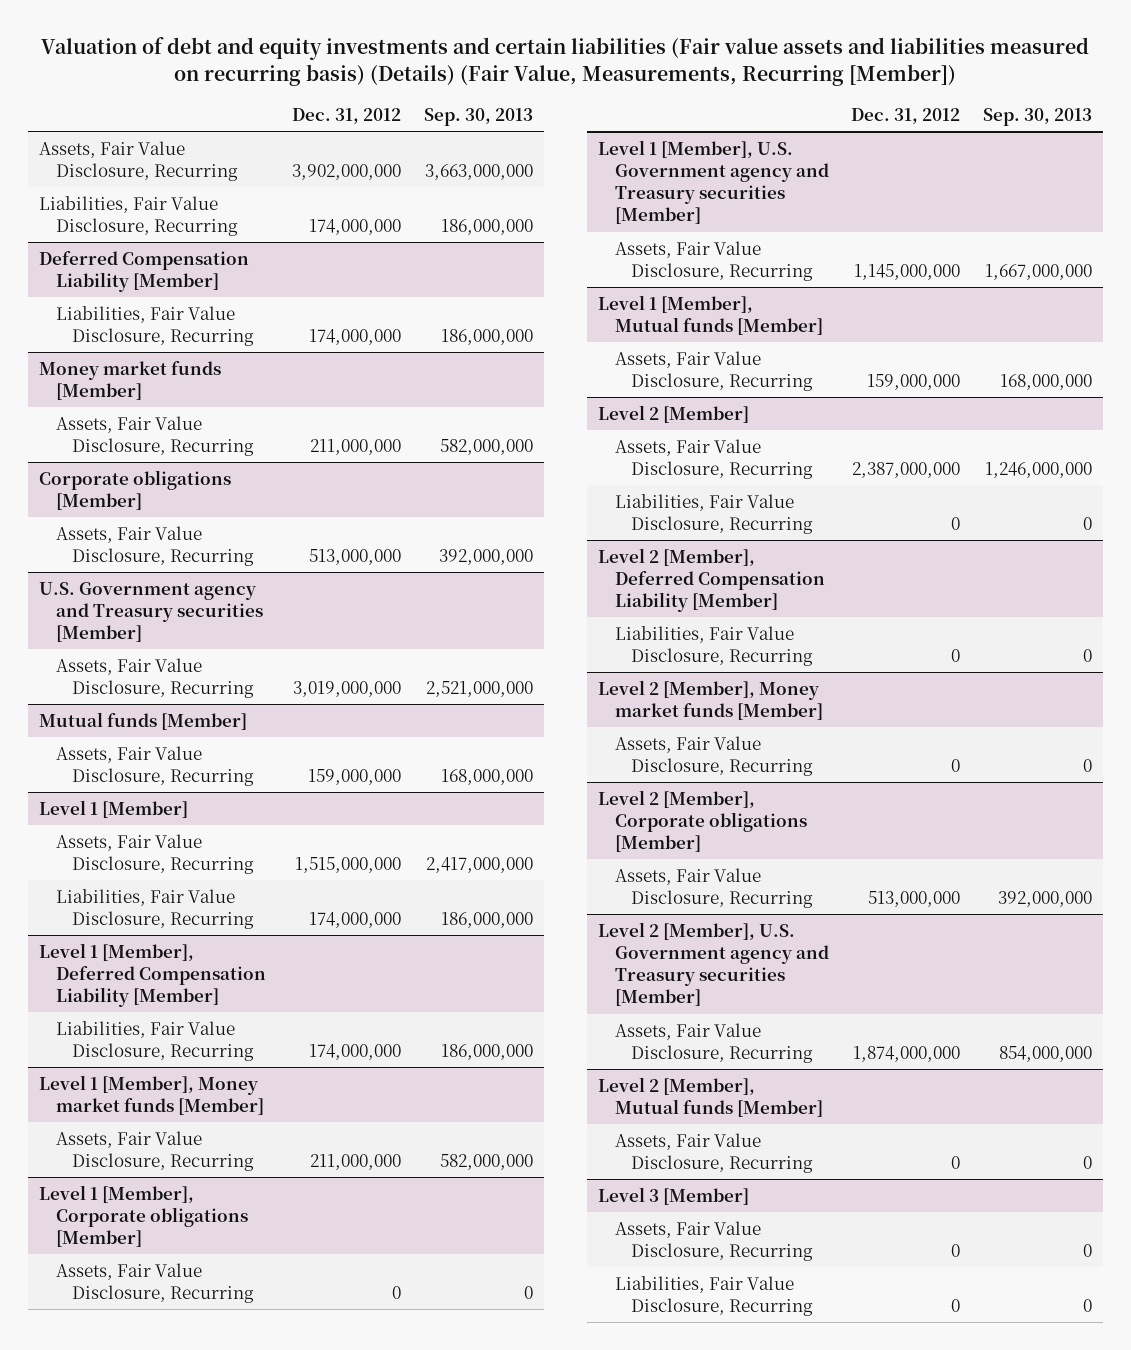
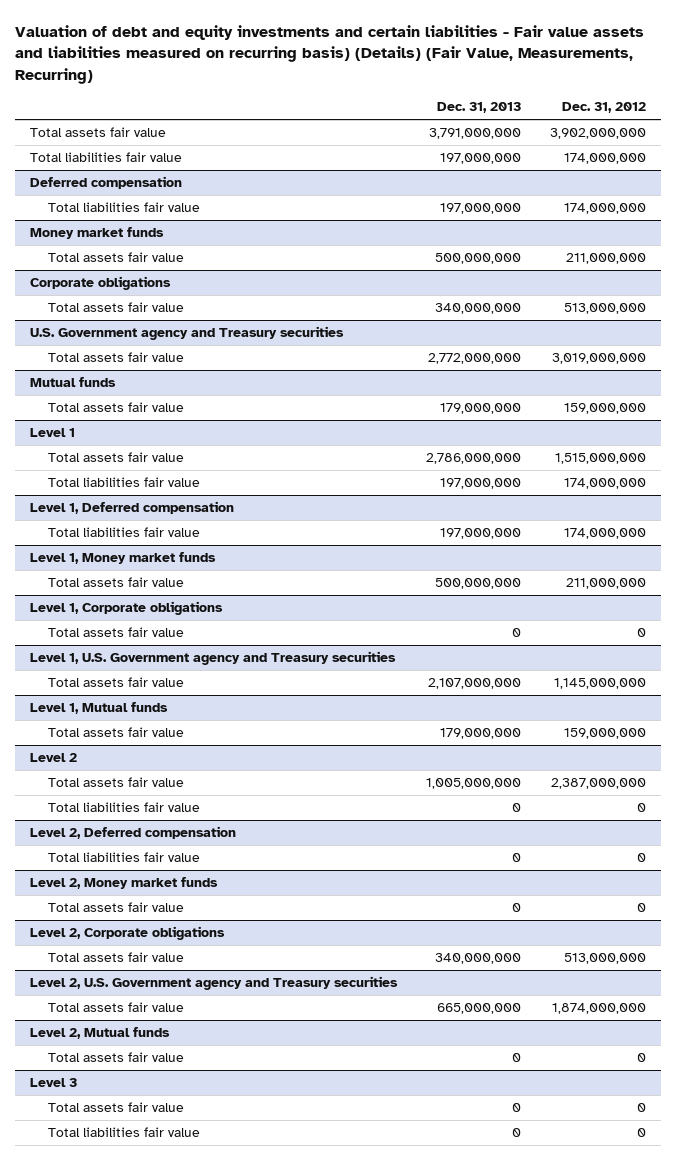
- Valuation of debt and equity investments and certain liabilities (Fair value assets and liabilities measured on recurring basis) (Details) (Fair Value, Measurements, Recurring [Member])
+ Valuation of debt and equity investments and certain liabilities - Fair value assets and liabilities measured on recurring basis) (Details) (Fair Value, Measurements, Recurring)
- | Dec. 31, 2012 | Sep. 30, 2013
+ | Dec. 31, 2013 | Dec. 31, 2012
- Assets, Fair Value Disclosure, Recurring | 3,902,000,000 | 3,663,000,000
- Liabilities, Fair Value Disclosure, Recurring | 174,000,000 | 186,000,000
- Deferred Compensation Liability [Member]
- Liabilities, Fair Value Disclosure, Recurring | 174,000,000 | 186,000,000
- Money market funds [Member]
- Assets, Fair Value Disclosure, Recurring | 211,000,000 | 582,000,000
- Corporate obligations [Member]
- Assets, Fair Value Disclosure, Recurring | 513,000,000 | 392,000,000
- U.S. Government agency and Treasury securities [Member]
- Assets, Fair Value Disclosure, Recurring | 3,019,000,000 | 2,521,000,000
- Mutual funds [Member]
- Assets, Fair Value Disclosure, Recurring | 159,000,000 | 168,000,000
- Level 1 [Member]
- Assets, Fair Value Disclosure, Recurring | 1,515,000,000 | 2,417,000,000
- Liabilities, Fair Value Disclosure, Recurring | 174,000,000 | 186,000,000
- Level 1 [Member], Deferred Compensation Liability [Member]
- Liabilities, Fair Value Disclosure, Recurring | 174,000,000 | 186,000,000
- Level 1 [Member], Money market funds [Member]
- Assets, Fair Value Disclosure, Recurring | 211,000,000 | 582,000,000
- Level 1 [Member], Corporate obligations [Member]
- Assets, Fair Value Disclosure, Recurring | 0 | 0
- Level 1 [Member], U.S. Government agency and Treasury securities [Member]
- Assets, Fair Value Disclosure, Recurring | 1,145,000,000 | 1,667,000,000
- Level 1 [Member], Mutual funds [Member]
- Assets, Fair Value Disclosure, Recurring | 159,000,000 | 168,000,000
- Level 2 [Member]
- Assets, Fair Value Disclosure, Recurring | 2,387,000,000 | 1,246,000,000
- Liabilities, Fair Value Disclosure, Recurring | 0 | 0
- Level 2 [Member], Deferred Compensation Liability [Member]
- Liabilities, Fair Value Disclosure, Recurring | 0 | 0
- Level 2 [Member], Money market funds [Member]
- Assets, Fair Value Disclosure, Recurring | 0 | 0
- Level 2 [Member], Corporate obligations [Member]
- Assets, Fair Value Disclosure, Recurring | 513,000,000 | 392,000,000
- Level 2 [Member], U.S. Government agency and Treasury securities [Member]
- Assets, Fair Value Disclosure, Recurring | 1,874,000,000 | 854,000,000
- Level 2 [Member], Mutual funds [Member]
- Assets, Fair Value Disclosure, Recurring | 0 | 0
- Level 3 [Member]
- Assets, Fair Value Disclosure, Recurring | 0 | 0
- Liabilities, Fair Value Disclosure, Recurring | 0 | 0
+ Total assets fair value | 3,791,000,000 | 3,902,000,000
+ Total liabilities fair value | 197,000,000 | 174,000,000
+ Deferred compensation
+ Total liabilities fair value | 197,000,000 | 174,000,000
+ Money market funds
+ Total assets fair value | 500,000,000 | 211,000,000
+ Corporate obligations
+ Total assets fair value | 340,000,000 | 513,000,000
+ U.S. Government agency and Treasury securities
+ Total assets fair value | 2,772,000,000 | 3,019,000,000
+ Mutual funds
+ Total assets fair value | 179,000,000 | 159,000,000
+ Level 1
+ Total assets fair value | 2,786,000,000 | 1,515,000,000
+ Total liabilities fair value | 197,000,000 | 174,000,000
+ Level 1, Deferred compensation
+ Total liabilities fair value | 197,000,000 | 174,000,000
+ Level 1, Money market funds
+ Total assets fair value | 500,000,000 | 211,000,000
+ Level 1, Corporate obligations
+ Total assets fair value | 0 | 0
+ Level 1, U.S. Government agency and Treasury securities
+ Total assets fair value | 2,107,000,000 | 1,145,000,000
+ Level 1, Mutual funds
+ Total assets fair value | 179,000,000 | 159,000,000
+ Level 2
+ Total assets fair value | 1,005,000,000 | 2,387,000,000
+ Total liabilities fair value | 0 | 0
+ Level 2, Deferred compensation
+ Total liabilities fair value | 0 | 0
+ Level 2, Money market funds
+ Total assets fair value | 0 | 0
+ Level 2, Corporate obligations
+ Total assets fair value | 340,000,000 | 513,000,000
+ Level 2, U.S. Government agency and Treasury securities
+ Total assets fair value | 665,000,000 | 1,874,000,000
+ Level 2, Mutual funds
+ Total assets fair value | 0 | 0
+ Level 3
+ Total assets fair value | 0 | 0
+ Total liabilities fair value | 0 | 0

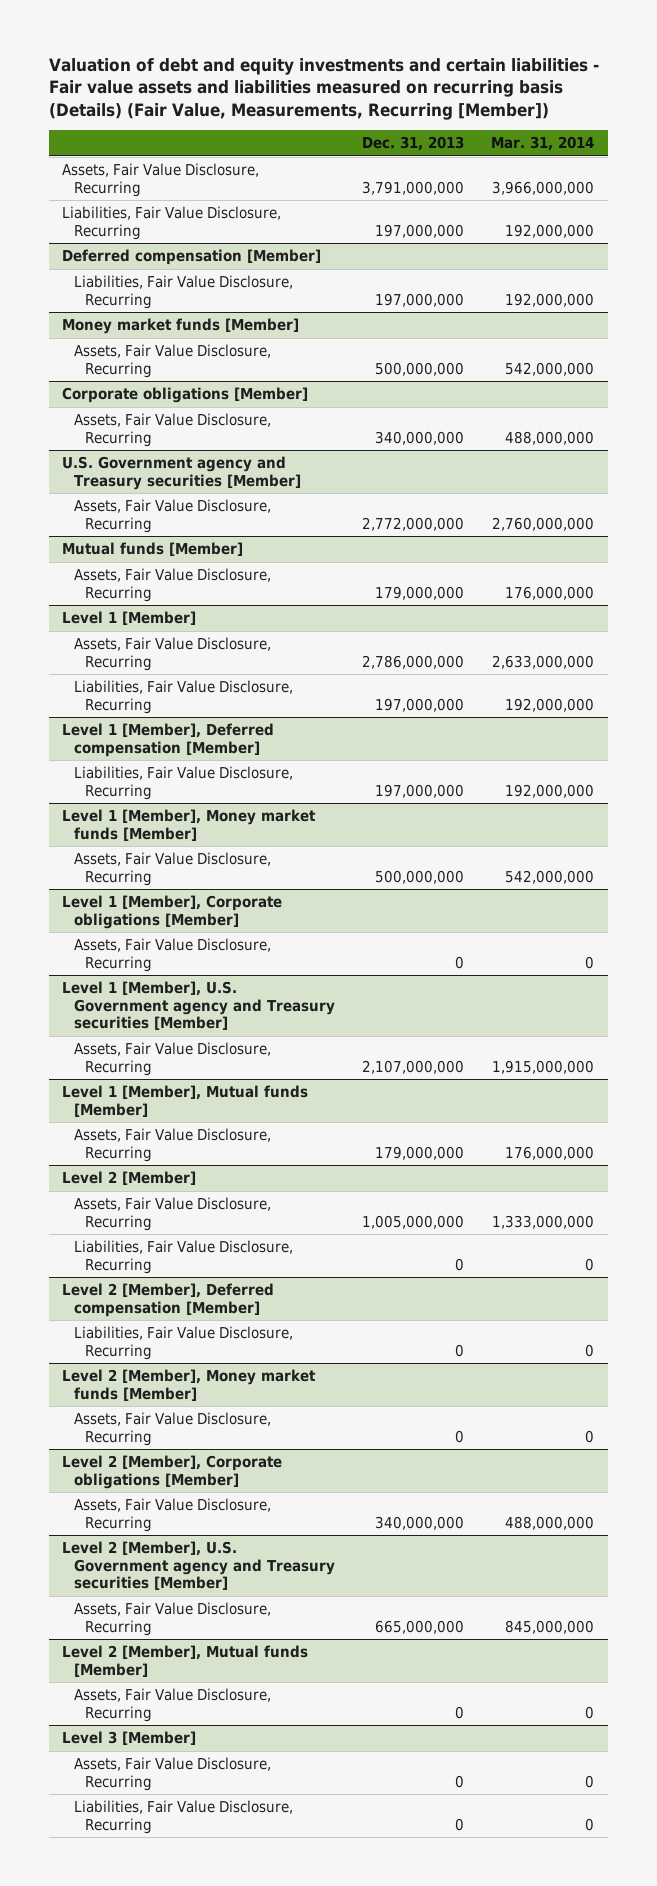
- Valuation of debt and equity investments and certain liabilities - Fair value assets and liabilities measured on recurring basis) (Details) (Fair Value, Measurements, Recurring)
+ Valuation of debt and equity investments and certain liabilities - Fair value assets and liabilities measured on recurring basis (Details) (Fair Value, Measurements, Recurring [Member])
- | Dec. 31, 2013 | Dec. 31, 2012
+ | Dec. 31, 2013 | Mar. 31, 2014
- Total assets fair value | 3,791,000,000 | 3,902,000,000
- Total liabilities fair value | 197,000,000 | 174,000,000
- Deferred compensation
- Total liabilities fair value | 197,000,000 | 174,000,000
- Money market funds
- Total assets fair value | 500,000,000 | 211,000,000
- Corporate obligations
- Total assets fair value | 340,000,000 | 513,000,000
- U.S. Government agency and Treasury securities
- Total assets fair value | 2,772,000,000 | 3,019,000,000
- Mutual funds
- Total assets fair value | 179,000,000 | 159,000,000
- Level 1
- Total assets fair value | 2,786,000,000 | 1,515,000,000
- Total liabilities fair value | 197,000,000 | 174,000,000
- Level 1, Deferred compensation
- Total liabilities fair value | 197,000,000 | 174,000,000
- Level 1, Money market funds
- Total assets fair value | 500,000,000 | 211,000,000
- Level 1, Corporate obligations
- Total assets fair value | 0 | 0
- Level 1, U.S. Government agency and Treasury securities
- Total assets fair value | 2,107,000,000 | 1,145,000,000
- Level 1, Mutual funds
- Total assets fair value | 179,000,000 | 159,000,000
- Level 2
- Total assets fair value | 1,005,000,000 | 2,387,000,000
- Total liabilities fair value | 0 | 0
- Level 2, Deferred compensation
- Total liabilities fair value | 0 | 0
- Level 2, Money market funds
- Total assets fair value | 0 | 0
- Level 2, Corporate obligations
- Total assets fair value | 340,000,000 | 513,000,000
- Level 2, U.S. Government agency and Treasury securities
- Total assets fair value | 665,000,000 | 1,874,000,000
- Level 2, Mutual funds
- Total assets fair value | 0 | 0
- Level 3
- Total assets fair value | 0 | 0
- Total liabilities fair value | 0 | 0
+ Assets, Fair Value Disclosure, Recurring | 3,791,000,000 | 3,966,000,000
+ Liabilities, Fair Value Disclosure, Recurring | 197,000,000 | 192,000,000
+ Deferred compensation [Member]
+ Liabilities, Fair Value Disclosure, Recurring | 197,000,000 | 192,000,000
+ Money market funds [Member]
+ Assets, Fair Value Disclosure, Recurring | 500,000,000 | 542,000,000
+ Corporate obligations [Member]
+ Assets, Fair Value Disclosure, Recurring | 340,000,000 | 488,000,000
+ U.S. Government agency and Treasury securities [Member]
+ Assets, Fair Value Disclosure, Recurring | 2,772,000,000 | 2,760,000,000
+ Mutual funds [Member]
+ Assets, Fair Value Disclosure, Recurring | 179,000,000 | 176,000,000
+ Level 1 [Member]
+ Assets, Fair Value Disclosure, Recurring | 2,786,000,000 | 2,633,000,000
+ Liabilities, Fair Value Disclosure, Recurring | 197,000,000 | 192,000,000
+ Level 1 [Member], Deferred compensation [Member]
+ Liabilities, Fair Value Disclosure, Recurring | 197,000,000 | 192,000,000
+ Level 1 [Member], Money market funds [Member]
+ Assets, Fair Value Disclosure, Recurring | 500,000,000 | 542,000,000
+ Level 1 [Member], Corporate obligations [Member]
+ Assets, Fair Value Disclosure, Recurring | 0 | 0
+ Level 1 [Member], U.S. Government agency and Treasury securities [Member]
+ Assets, Fair Value Disclosure, Recurring | 2,107,000,000 | 1,915,000,000
+ Level 1 [Member], Mutual funds [Member]
+ Assets, Fair Value Disclosure, Recurring | 179,000,000 | 176,000,000
+ Level 2 [Member]
+ Assets, Fair Value Disclosure, Recurring | 1,005,000,000 | 1,333,000,000
+ Liabilities, Fair Value Disclosure, Recurring | 0 | 0
+ Level 2 [Member], Deferred compensation [Member]
+ Liabilities, Fair Value Disclosure, Recurring | 0 | 0
+ Level 2 [Member], Money market funds [Member]
+ Assets, Fair Value Disclosure, Recurring | 0 | 0
+ Level 2 [Member], Corporate obligations [Member]
+ Assets, Fair Value Disclosure, Recurring | 340,000,000 | 488,000,000
+ Level 2 [Member], U.S. Government agency and Treasury securities [Member]
+ Assets, Fair Value Disclosure, Recurring | 665,000,000 | 845,000,000
+ Level 2 [Member], Mutual funds [Member]
+ Assets, Fair Value Disclosure, Recurring | 0 | 0
+ Level 3 [Member]
+ Assets, Fair Value Disclosure, Recurring | 0 | 0
+ Liabilities, Fair Value Disclosure, Recurring | 0 | 0

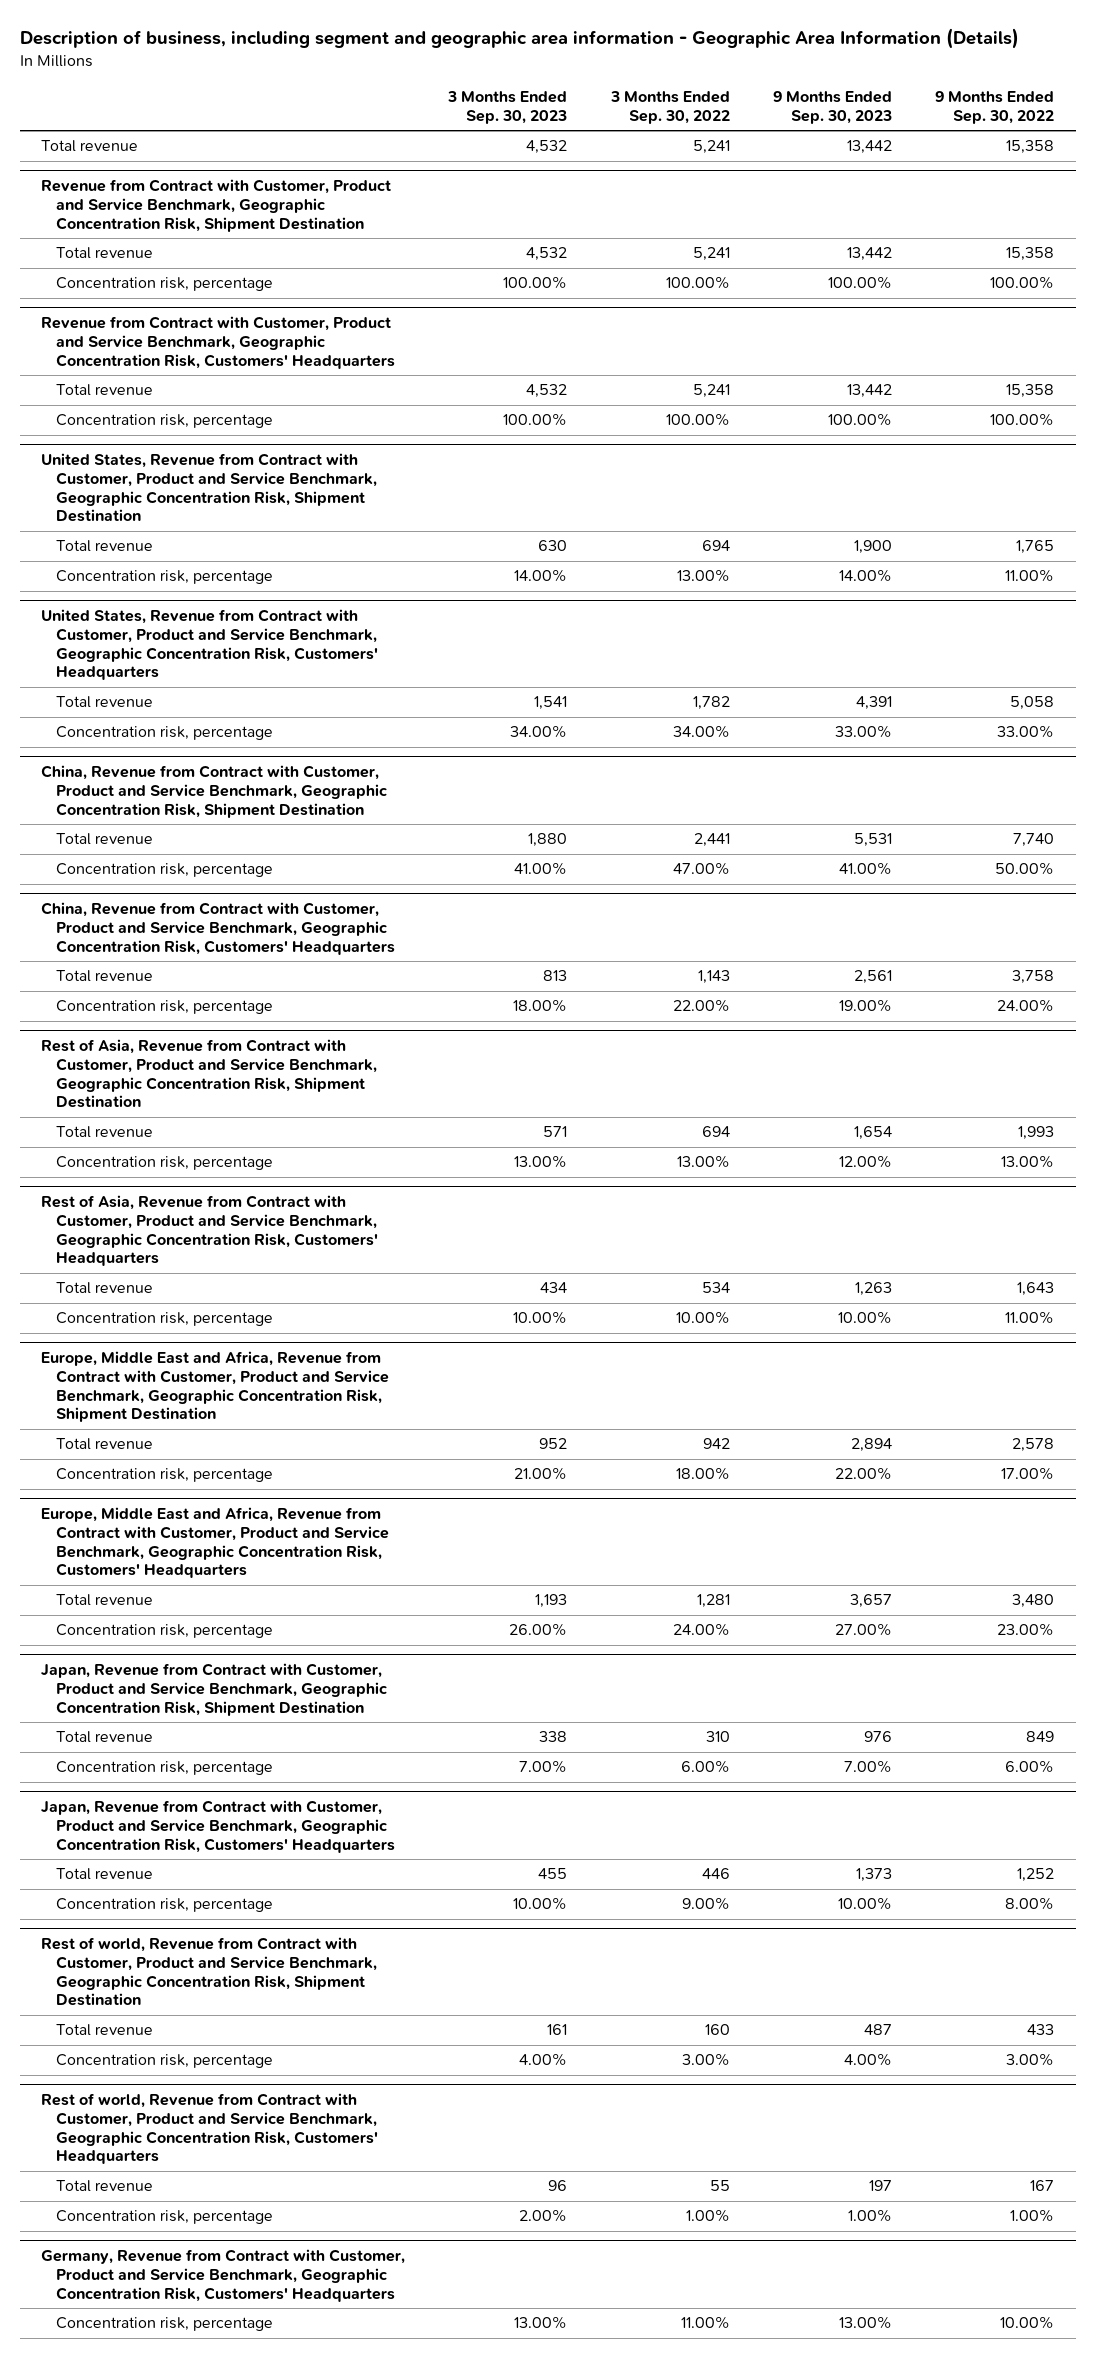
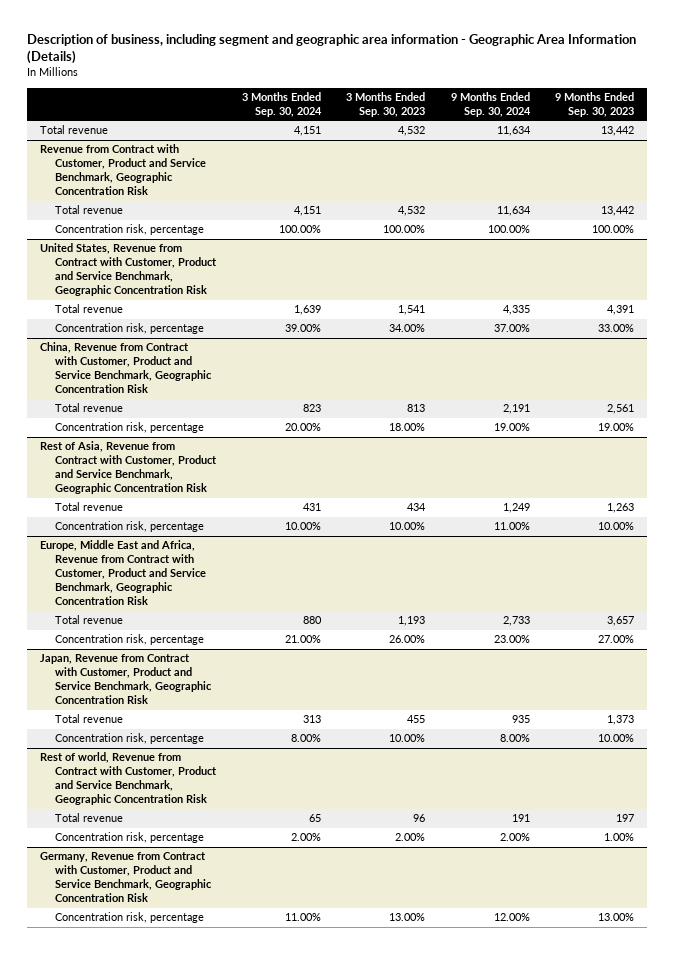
- | 3 Months Ended Sep. 30, 2023 | 3 Months Ended Sep. 30, 2022 | 9 Months Ended Sep. 30, 2023 | 9 Months Ended Sep. 30, 2022
+ | 3 Months Ended Sep. 30, 2024 | 3 Months Ended Sep. 30, 2023 | 9 Months Ended Sep. 30, 2024 | 9 Months Ended Sep. 30, 2023
- Revenue from Contract with Customer, Product and Service Benchmark, Geographic Concentration Risk, Shipment Destination
- Total revenue | 4,532 | 5,241 | 13,442 | 15,358
- Concentration risk, percentage | 100.00% | 100.00% | 100.00% | 100.00%
- Revenue from Contract with Customer, Product and Service Benchmark, Geographic Concentration Risk, Customers' Headquarters
+ Revenue from Contract with Customer, Product and Service Benchmark, Geographic Concentration Risk
- United States, Revenue from Contract with Customer, Product and Service Benchmark, Geographic Concentration Risk, Shipment Destination
- Total revenue | 630 | 694 | 1,900 | 1,765
- Concentration risk, percentage | 14.00% | 13.00% | 14.00% | 11.00%
- United States, Revenue from Contract with Customer, Product and Service Benchmark, Geographic Concentration Risk, Customers' Headquarters
+ United States, Revenue from Contract with Customer, Product and Service Benchmark, Geographic Concentration Risk
- China, Revenue from Contract with Customer, Product and Service Benchmark, Geographic Concentration Risk, Shipment Destination
- Total revenue | 1,880 | 2,441 | 5,531 | 7,740
- Concentration risk, percentage | 41.00% | 47.00% | 41.00% | 50.00%
- China, Revenue from Contract with Customer, Product and Service Benchmark, Geographic Concentration Risk, Customers' Headquarters
+ China, Revenue from Contract with Customer, Product and Service Benchmark, Geographic Concentration Risk
- Rest of Asia, Revenue from Contract with Customer, Product and Service Benchmark, Geographic Concentration Risk, Shipment Destination
- Total revenue | 571 | 694 | 1,654 | 1,993
- Concentration risk, percentage | 13.00% | 13.00% | 12.00% | 13.00%
- Rest of Asia, Revenue from Contract with Customer, Product and Service Benchmark, Geographic Concentration Risk, Customers' Headquarters
+ Rest of Asia, Revenue from Contract with Customer, Product and Service Benchmark, Geographic Concentration Risk
- Europe, Middle East and Africa, Revenue from Contract with Customer, Product and Service Benchmark, Geographic Concentration Risk, Shipment Destination
- Total revenue | 952 | 942 | 2,894 | 2,578
- Concentration risk, percentage | 21.00% | 18.00% | 22.00% | 17.00%
- Europe, Middle East and Africa, Revenue from Contract with Customer, Product and Service Benchmark, Geographic Concentration Risk, Customers' Headquarters
+ Europe, Middle East and Africa, Revenue from Contract with Customer, Product and Service Benchmark, Geographic Concentration Risk
- Japan, Revenue from Contract with Customer, Product and Service Benchmark, Geographic Concentration Risk, Shipment Destination
- Total revenue | 338 | 310 | 976 | 849
- Concentration risk, percentage | 7.00% | 6.00% | 7.00% | 6.00%
- Japan, Revenue from Contract with Customer, Product and Service Benchmark, Geographic Concentration Risk, Customers' Headquarters
+ Japan, Revenue from Contract with Customer, Product and Service Benchmark, Geographic Concentration Risk
- Rest of world, Revenue from Contract with Customer, Product and Service Benchmark, Geographic Concentration Risk, Shipment Destination
- Total revenue | 161 | 160 | 487 | 433
- Concentration risk, percentage | 4.00% | 3.00% | 4.00% | 3.00%
- Rest of world, Revenue from Contract with Customer, Product and Service Benchmark, Geographic Concentration Risk, Customers' Headquarters
+ Rest of world, Revenue from Contract with Customer, Product and Service Benchmark, Geographic Concentration Risk
- Germany, Revenue from Contract with Customer, Product and Service Benchmark, Geographic Concentration Risk, Customers' Headquarters
+ Germany, Revenue from Contract with Customer, Product and Service Benchmark, Geographic Concentration Risk

